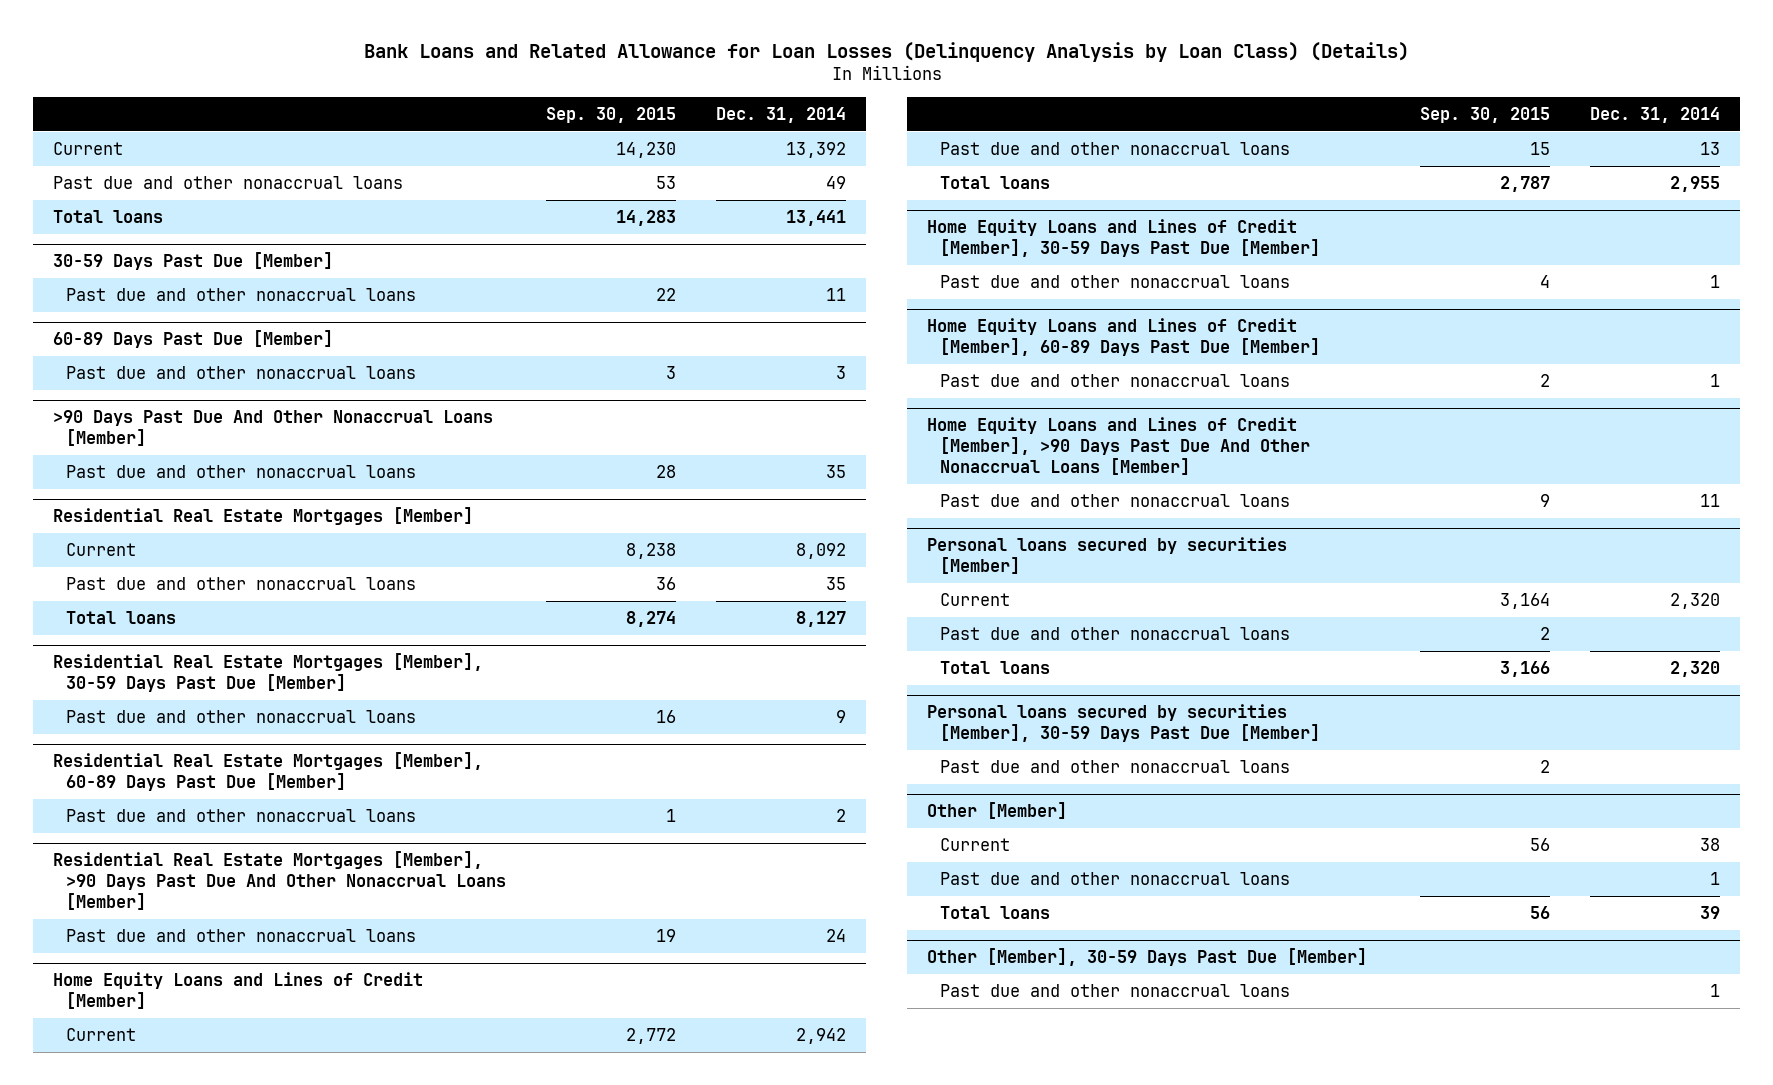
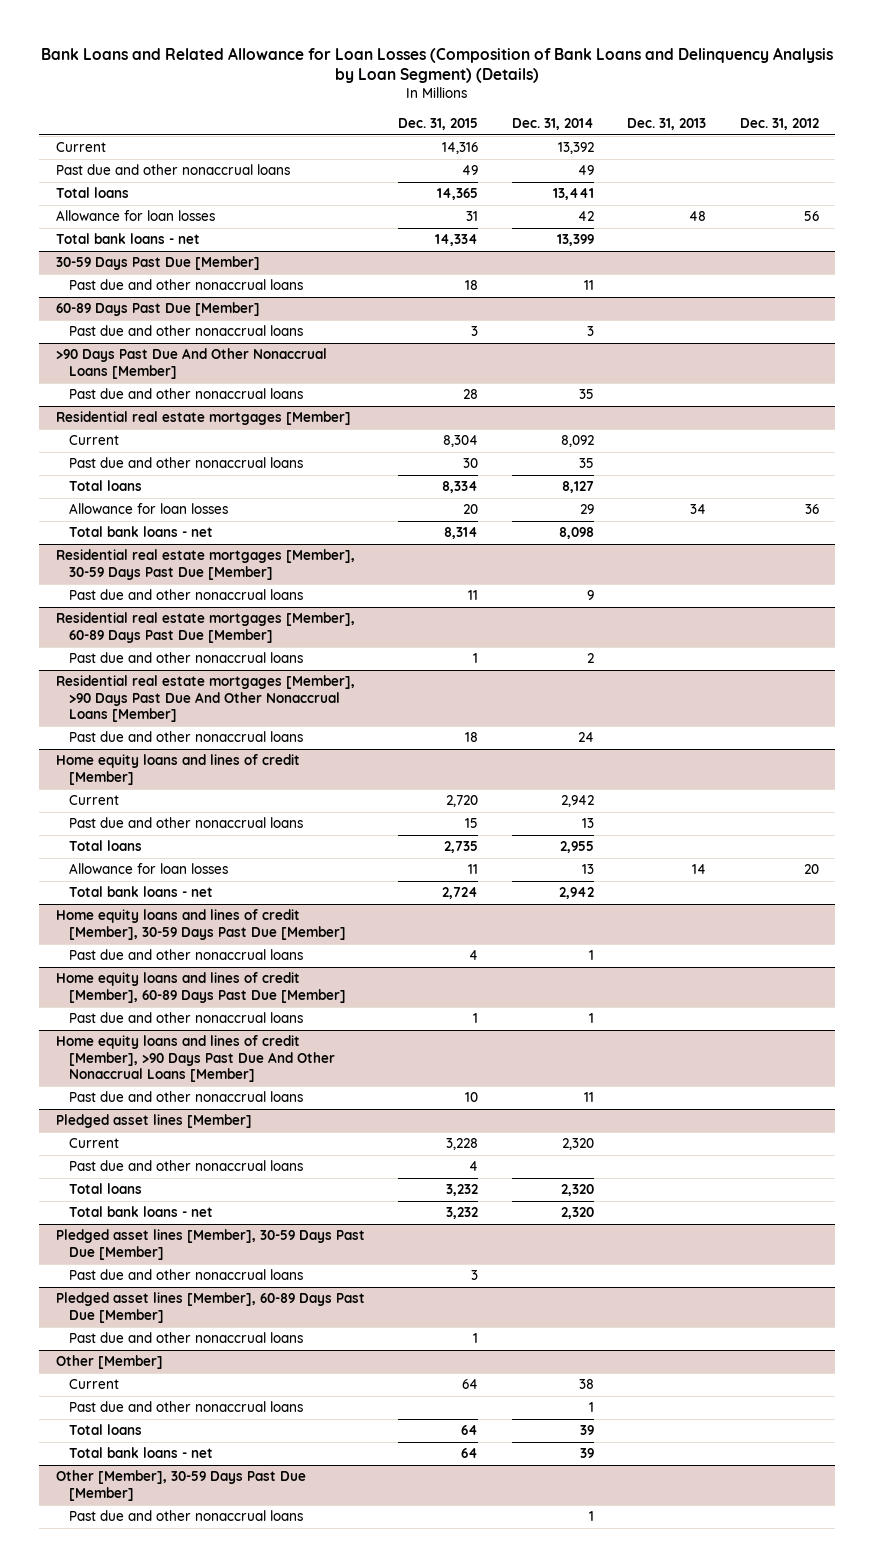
- Bank Loans and Related Allowance for Loan Losses (Delinquency Analysis by Loan Class) (Details)
+ Bank Loans and Related Allowance for Loan Losses (Composition of Bank Loans and Delinquency Analysis by Loan Segment) (Details)
- | Sep. 30, 2015 | Dec. 31, 2014
+ | Dec. 31, 2015 | Dec. 31, 2014 | Dec. 31, 2013 | Dec. 31, 2012
+ Allowance for loan losses | 31 | 42 | 48 | 56
+ Total bank loans - net | 14,334 | 13,399 | |
- Residential Real Estate Mortgages [Member]
+ Residential real estate mortgages [Member]
- Residential Real Estate Mortgages [Member], 30-59 Days Past Due [Member]
+ Allowance for loan losses | 20 | 29 | 34 | 36
+ Total bank loans - net | 8,314 | 8,098 | |
+ Residential real estate mortgages [Member], 30-59 Days Past Due [Member]
- Residential Real Estate Mortgages [Member], 60-89 Days Past Due [Member]
+ Residential real estate mortgages [Member], 60-89 Days Past Due [Member]
- Residential Real Estate Mortgages [Member], >90 Days Past Due And Other Nonaccrual Loans [Member]
+ Residential real estate mortgages [Member], >90 Days Past Due And Other Nonaccrual Loans [Member]
- Home Equity Loans and Lines of Credit [Member]
+ Home equity loans and lines of credit [Member]
- Home Equity Loans and Lines of Credit [Member], 30-59 Days Past Due [Member]
+ Allowance for loan losses | 11 | 13 | 14 | 20
+ Total bank loans - net | 2,724 | 2,942 | |
+ Home equity loans and lines of credit [Member], 30-59 Days Past Due [Member]
- Home Equity Loans and Lines of Credit [Member], 60-89 Days Past Due [Member]
+ Home equity loans and lines of credit [Member], 60-89 Days Past Due [Member]
- Home Equity Loans and Lines of Credit [Member], >90 Days Past Due And Other Nonaccrual Loans [Member]
+ Home equity loans and lines of credit [Member], >90 Days Past Due And Other Nonaccrual Loans [Member]
- Personal loans secured by securities [Member]
+ Pledged asset lines [Member]
- Personal loans secured by securities [Member], 30-59 Days Past Due [Member]
+ Total bank loans - net | 3,232 | 2,320 | |
+ Pledged asset lines [Member], 30-59 Days Past Due [Member]
+ Pledged asset lines [Member], 60-89 Days Past Due [Member]
+ Past due and other nonaccrual loans | 1 | | |
@ Other [Member]
+ Total bank loans - net | 64 | 39 | |

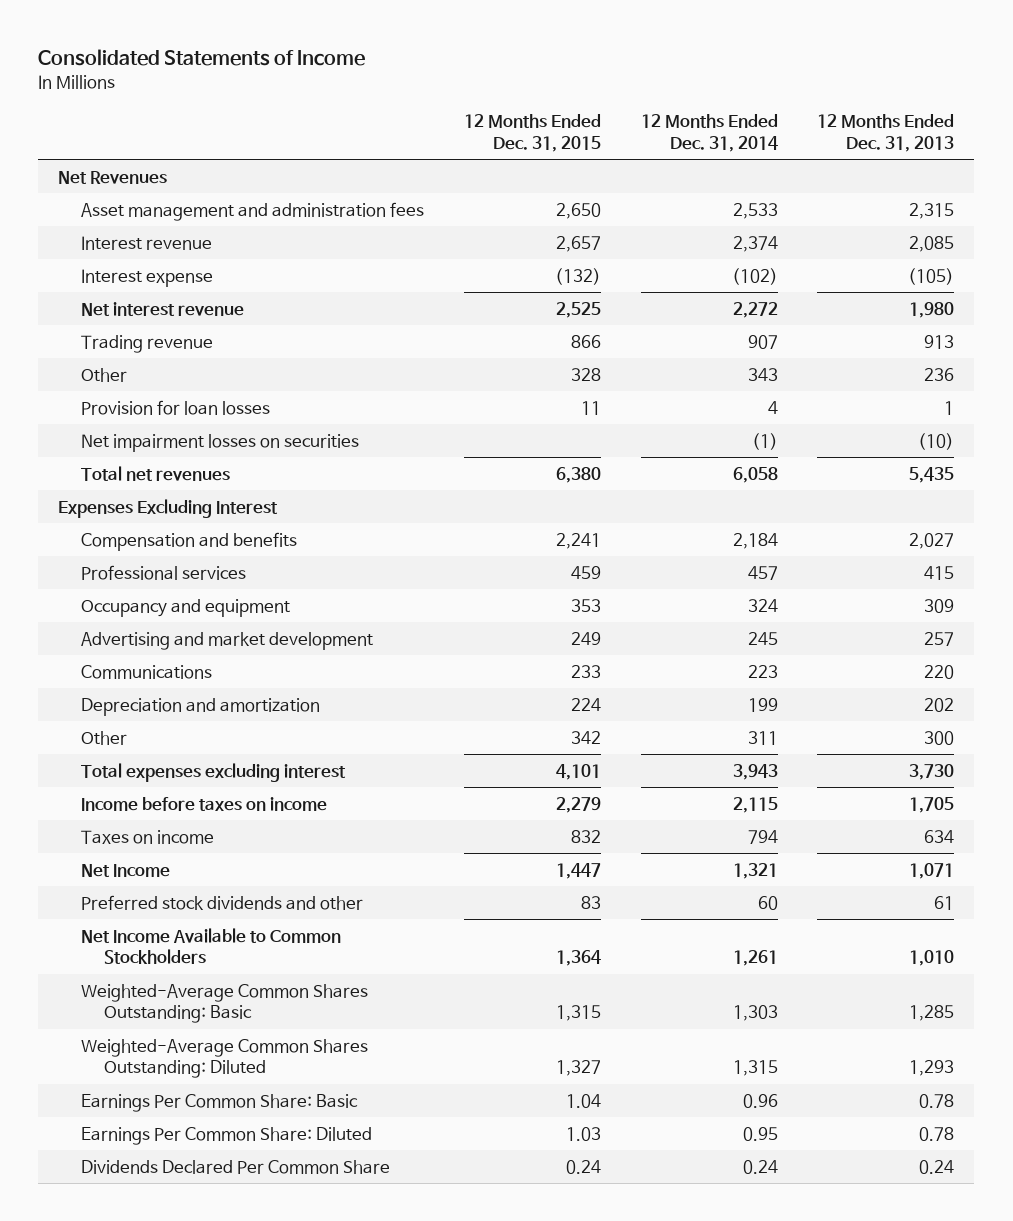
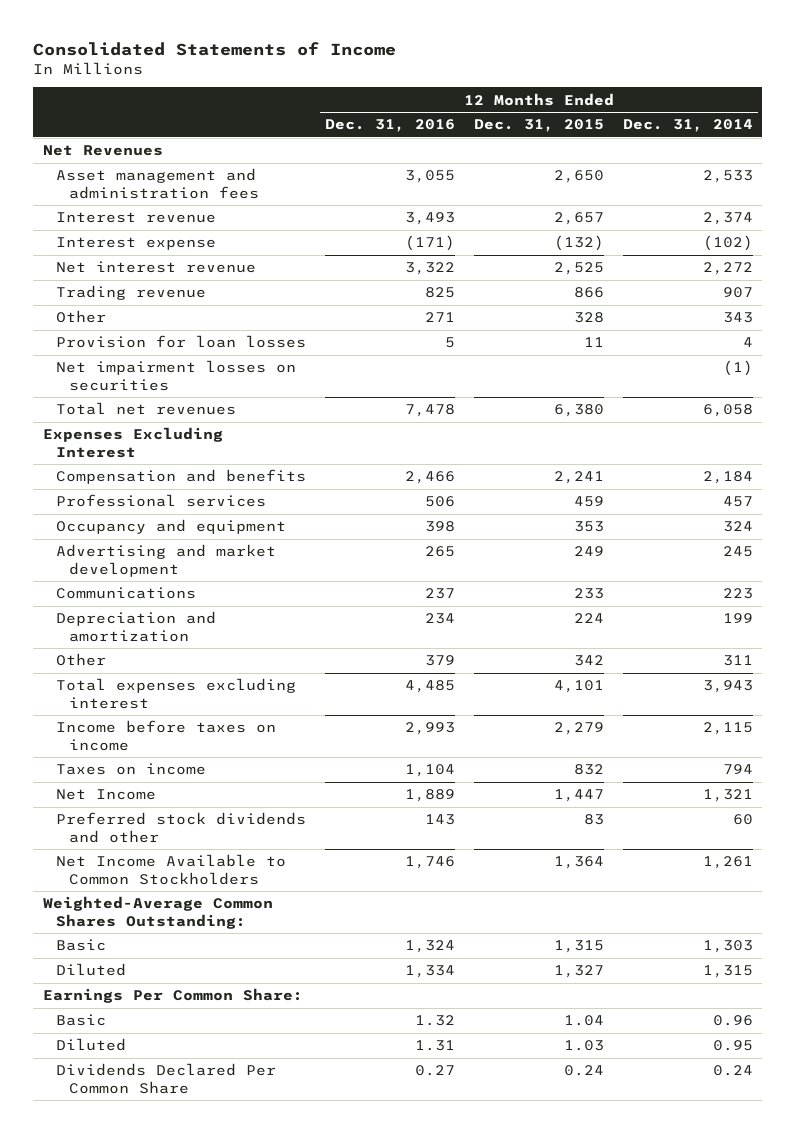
- | 12 Months Ended Dec. 31, 2015 | 12 Months Ended Dec. 31, 2014 | 12 Months Ended Dec. 31, 2013
+ | 12 Months Ended Dec. 31, 2016 | 12 Months Ended Dec. 31, 2015 | 12 Months Ended Dec. 31, 2014
- Weighted-Average Common Shares Outstanding: Basic | 1,315 | 1,303 | 1,285
- Weighted-Average Common Shares Outstanding: Diluted | 1,327 | 1,315 | 1,293
- Earnings Per Common Share: Basic | 1.04 | 0.96 | 0.78
- Earnings Per Common Share: Diluted | 1.03 | 0.95 | 0.78
+ Weighted-Average Common Shares Outstanding:
+ Basic | 1,324 | 1,315 | 1,303
+ Diluted | 1,334 | 1,327 | 1,315
+ Earnings Per Common Share:
+ Basic | 1.32 | 1.04 | 0.96
+ Diluted | 1.31 | 1.03 | 0.95

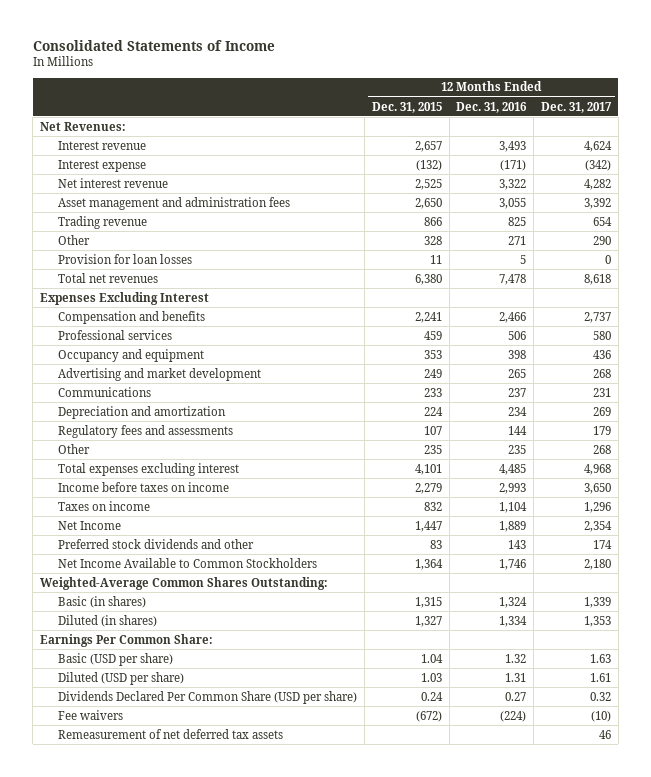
- | 12 Months Ended Dec. 31, 2016 | 12 Months Ended Dec. 31, 2015 | 12 Months Ended Dec. 31, 2014
+ | 12 Months Ended Dec. 31, 2015 | 12 Months Ended Dec. 31, 2016 | 12 Months Ended Dec. 31, 2017
- Net Revenues
+ Net Revenues:
moved down: Asset management and administration fees | 2,650 | 3,055 | 3,392
- Net impairment losses on securities | | | (1)
- Other | 379 | 342 | 311
+ Regulatory fees and assessments | 107 | 144 | 179
+ Other | 235 | 235 | 268
- Basic | 1,324 | 1,315 | 1,303
- Diluted | 1,334 | 1,327 | 1,315
+ Basic (in shares) | 1,315 | 1,324 | 1,339
+ Diluted (in shares) | 1,327 | 1,334 | 1,353
- Basic | 1.32 | 1.04 | 0.96
- Diluted | 1.31 | 1.03 | 0.95
- Dividends Declared Per Common Share | 0.27 | 0.24 | 0.24
+ Basic (USD per share) | 1.04 | 1.32 | 1.63
+ Diluted (USD per share) | 1.03 | 1.31 | 1.61
+ Dividends Declared Per Common Share (USD per share) | 0.24 | 0.27 | 0.32
+ Fee waivers | (672) | (224) | (10)
+ Remeasurement of net deferred tax assets | | | 46

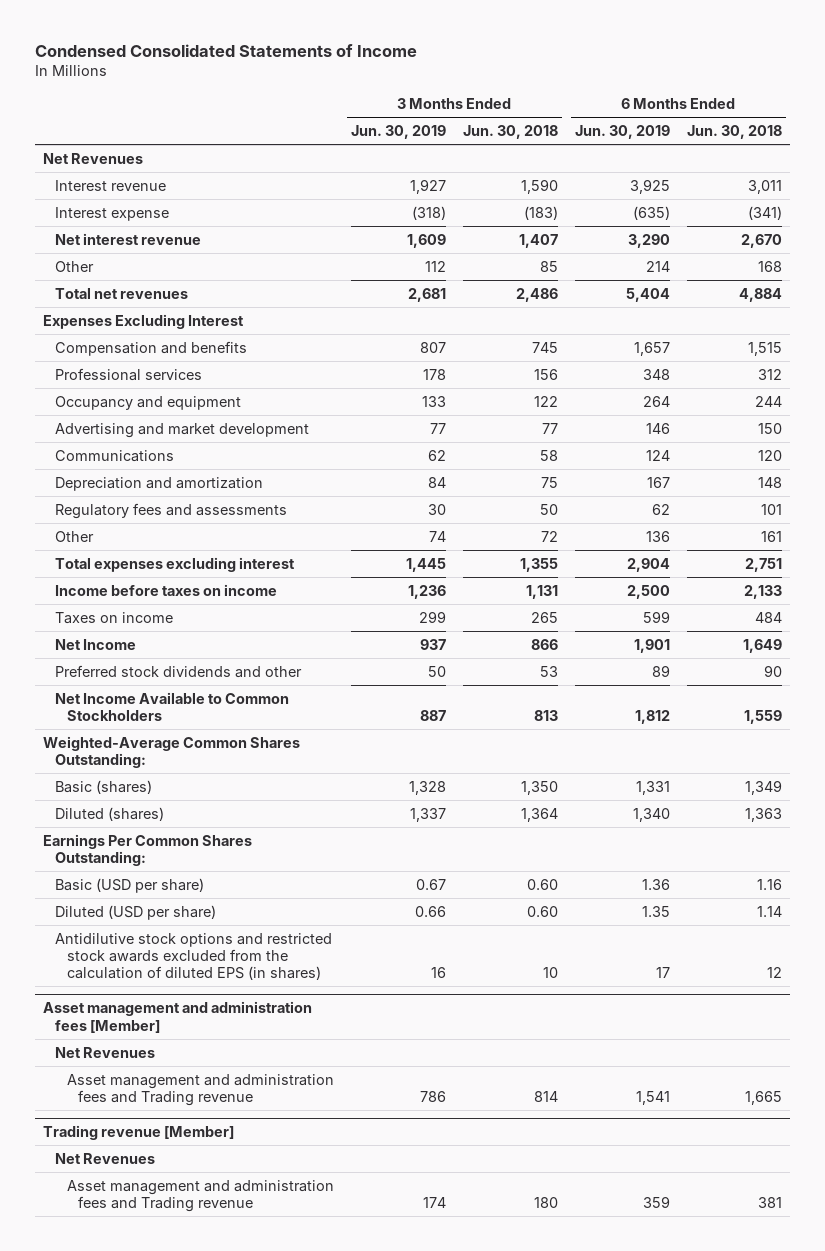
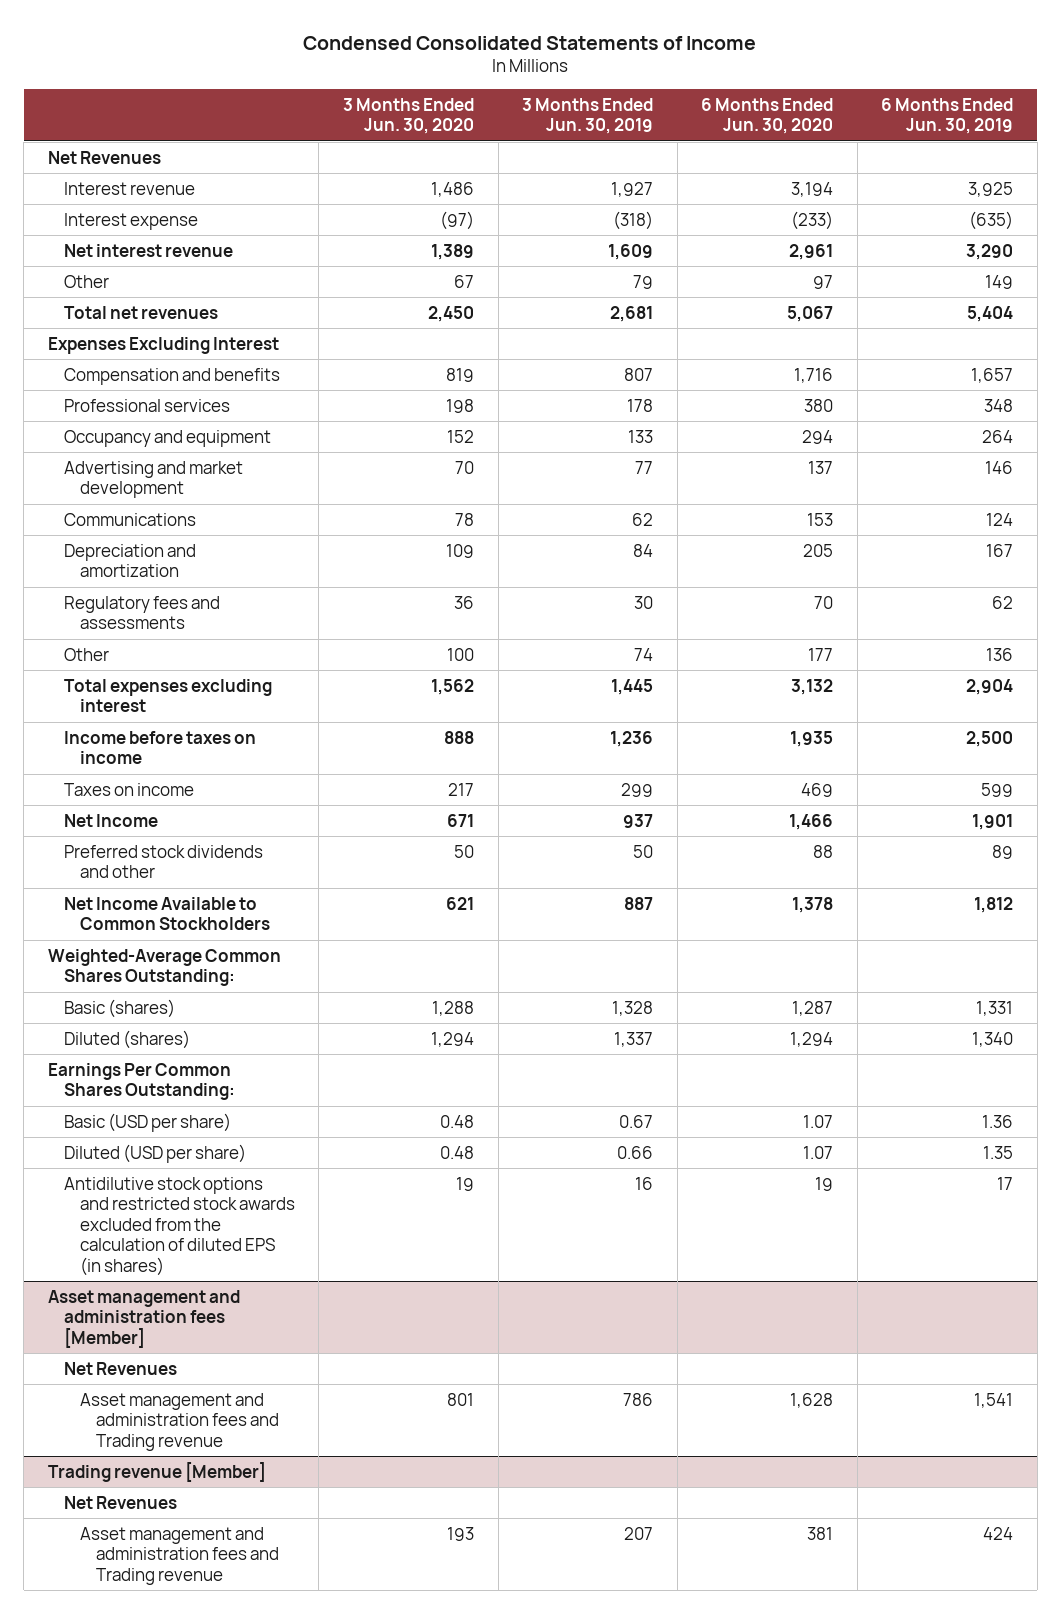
- | 3 Months Ended Jun. 30, 2019 | 3 Months Ended Jun. 30, 2018 | 6 Months Ended Jun. 30, 2019 | 6 Months Ended Jun. 30, 2018
+ | 3 Months Ended Jun. 30, 2020 | 3 Months Ended Jun. 30, 2019 | 6 Months Ended Jun. 30, 2020 | 6 Months Ended Jun. 30, 2019
- Other | 112 | 85 | 214 | 168
+ Other | 67 | 79 | 97 | 149
@ Trading revenue [Member]
- Asset management and administration fees and Trading revenue | 174 | 180 | 359 | 381
+ Asset management and administration fees and Trading revenue | 193 | 207 | 381 | 424

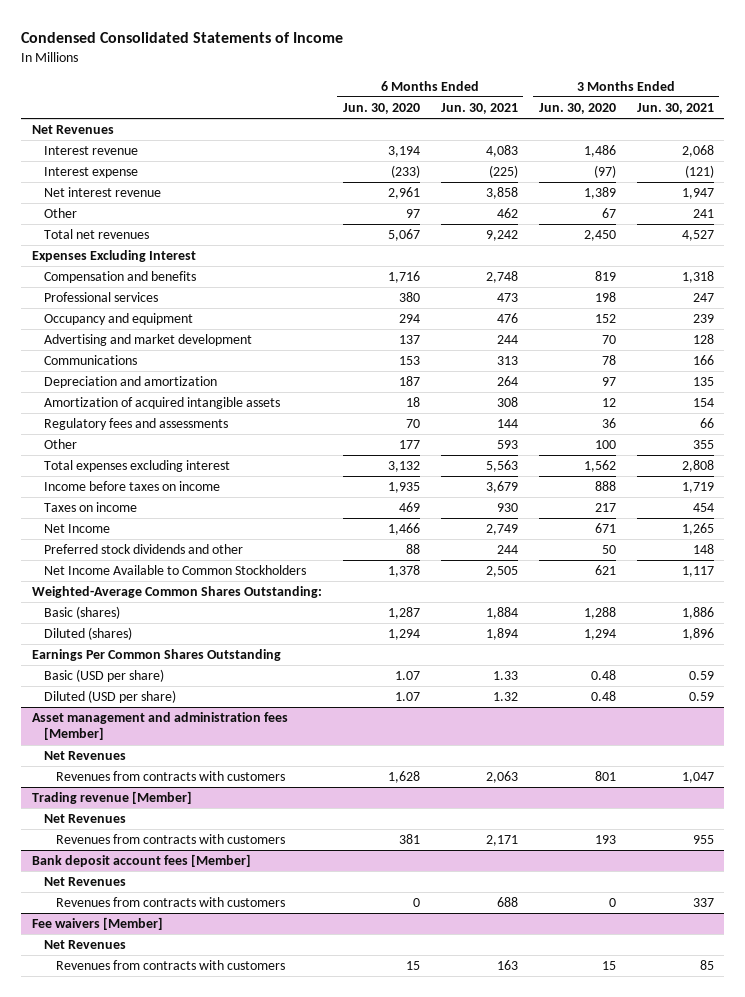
- | 3 Months Ended Jun. 30, 2020 | 3 Months Ended Jun. 30, 2019 | 6 Months Ended Jun. 30, 2020 | 6 Months Ended Jun. 30, 2019
+ | 6 Months Ended Jun. 30, 2020 | 6 Months Ended Jun. 30, 2021 | 3 Months Ended Jun. 30, 2020 | 3 Months Ended Jun. 30, 2021
- Depreciation and amortization | 109 | 84 | 205 | 167
+ Depreciation and amortization | 187 | 264 | 97 | 135
+ Amortization of acquired intangible assets | 18 | 308 | 12 | 154
- Earnings Per Common Shares Outstanding:
+ Earnings Per Common Shares Outstanding
- Antidilutive stock options and restricted stock awards excluded from the calculation of diluted EPS (in shares) | 19 | 16 | 19 | 17
@ Asset management and administration fees [Member]
- Asset management and administration fees and Trading revenue | 801 | 786 | 1,628 | 1,541
+ Revenues from contracts with customers | 1,628 | 2,063 | 801 | 1,047
@ Trading revenue [Member]
- Asset management and administration fees and Trading revenue | 193 | 207 | 381 | 424
+ Revenues from contracts with customers | 381 | 2,171 | 193 | 955
+ Bank deposit account fees [Member]
+ Net Revenues
+ Revenues from contracts with customers | 0 | 688 | 0 | 337
+ Fee waivers [Member]
+ Net Revenues
+ Revenues from contracts with customers | 15 | 163 | 15 | 85

